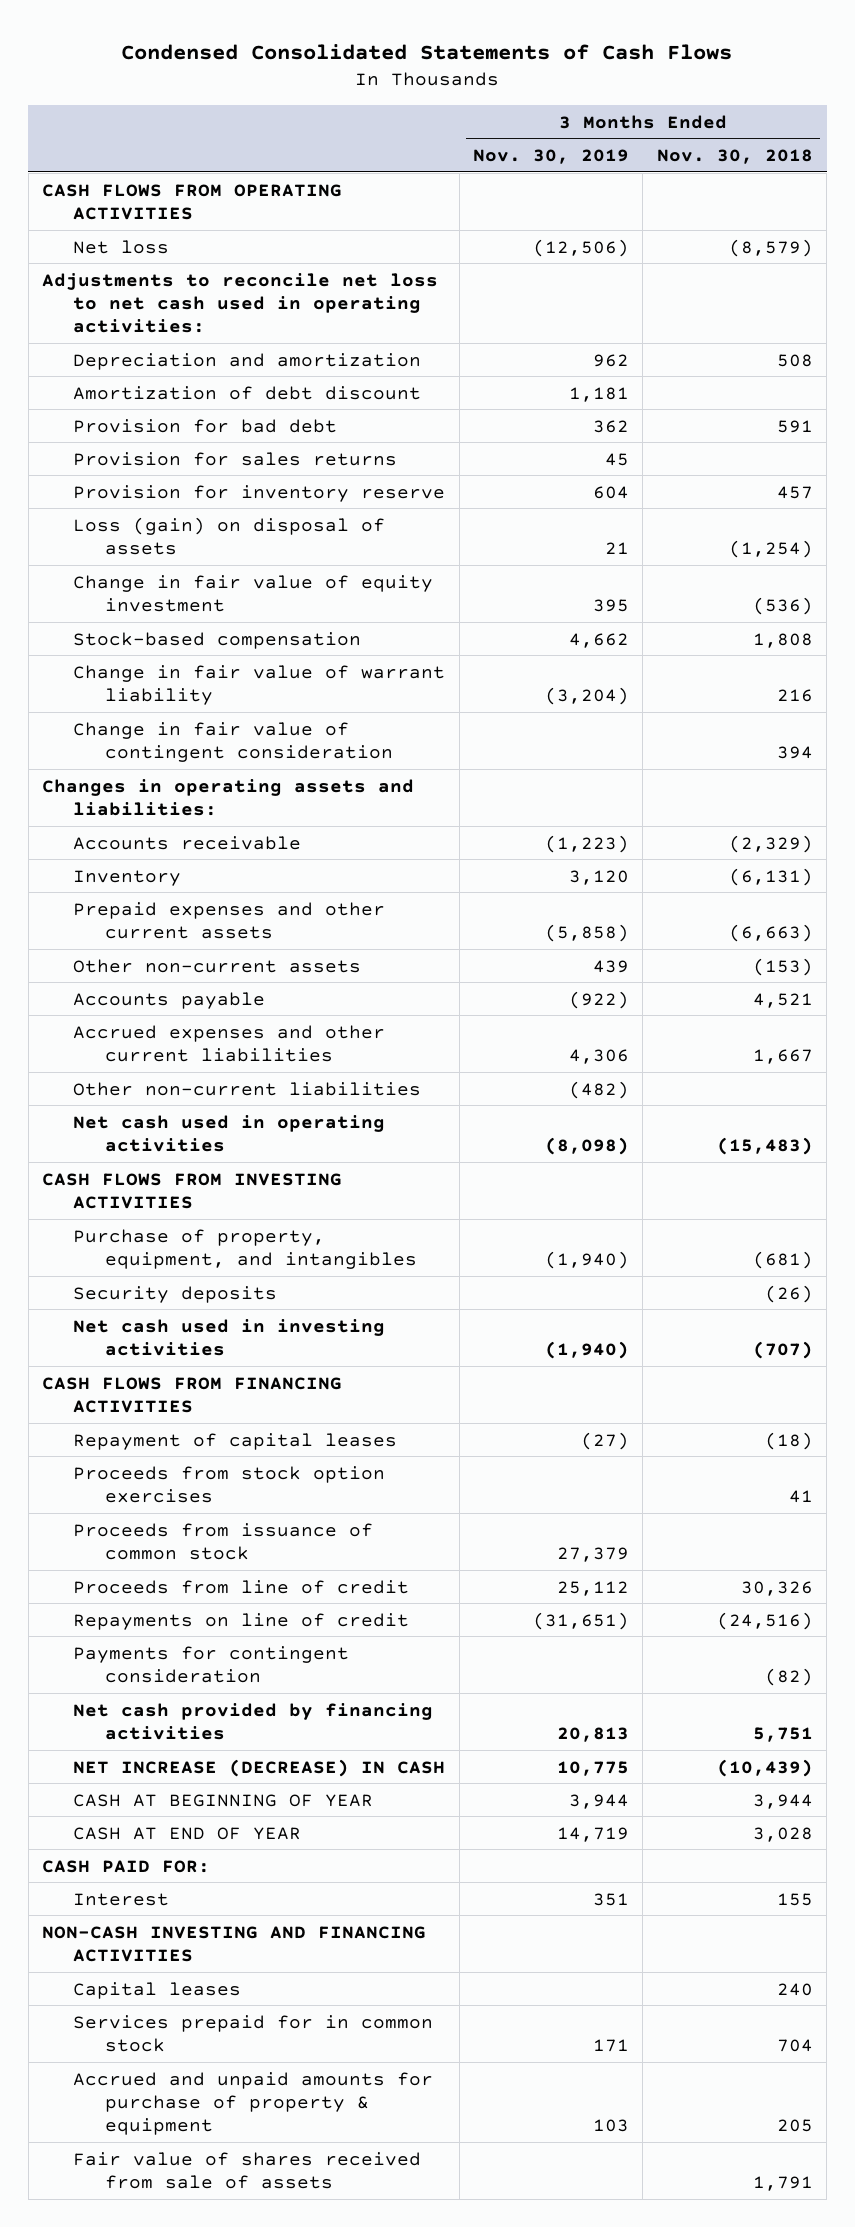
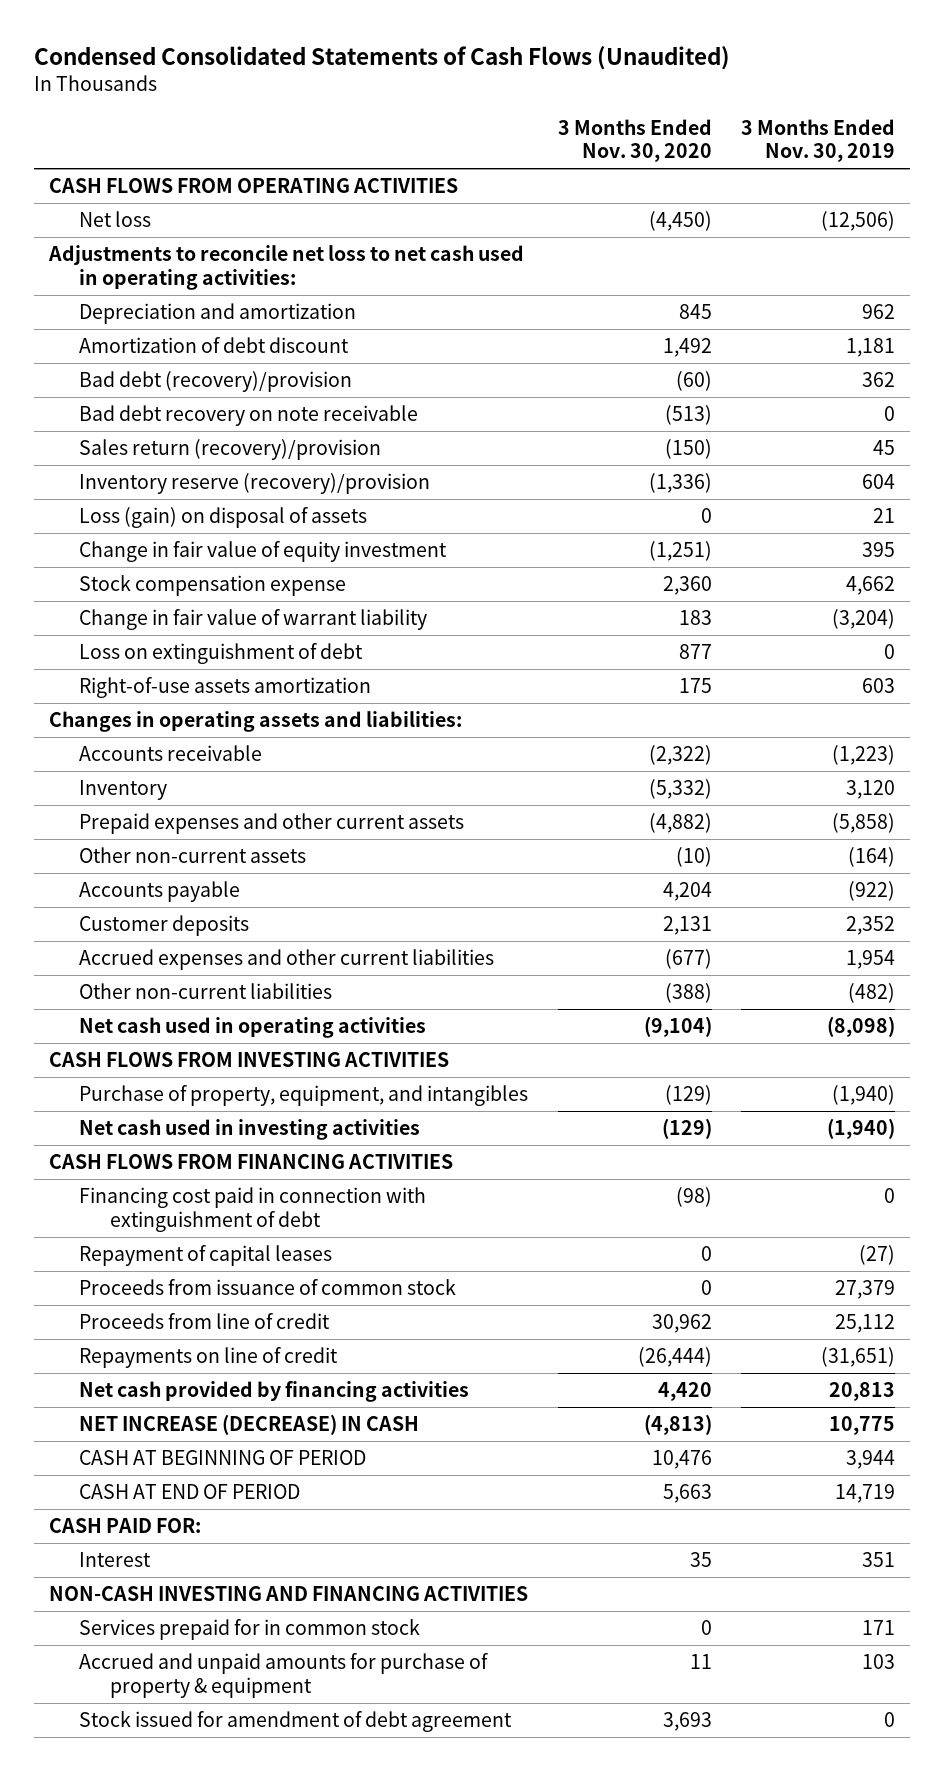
- Condensed Consolidated Statements of Cash Flows
+ Condensed Consolidated Statements of Cash Flows (Unaudited)
- | 3 Months Ended Nov. 30, 2019 | 3 Months Ended Nov. 30, 2018
+ | 3 Months Ended Nov. 30, 2020 | 3 Months Ended Nov. 30, 2019
- Provision for bad debt | 362 | 591
- Provision for sales returns | 45 |
- Provision for inventory reserve | 604 | 457
+ Bad debt (recovery)/provision | (60) | 362
+ Bad debt recovery on note receivable | (513) | 0
+ Sales return (recovery)/provision | (150) | 45
+ Inventory reserve (recovery)/provision | (1,336) | 604
- Stock-based compensation | 4,662 | 1,808
+ Stock compensation expense | 2,360 | 4,662
- Change in fair value of contingent consideration | | 394
+ Loss on extinguishment of debt | 877 | 0
+ Right-of-use assets amortization | 175 | 603
- Other non-current assets | 439 | (153)
+ Other non-current assets | (10) | (164)
- Accrued expenses and other current liabilities | 4,306 | 1,667
+ Customer deposits | 2,131 | 2,352
+ Accrued expenses and other current liabilities | (677) | 1,954
- Security deposits | | (26)
+ Financing cost paid in connection with extinguishment of debt | (98) | 0
- Proceeds from stock option exercises | | 41
- Payments for contingent consideration | | (82)
- CASH AT BEGINNING OF YEAR | 3,944 | 3,944
- CASH AT END OF YEAR | 14,719 | 3,028
+ CASH AT BEGINNING OF PERIOD | 10,476 | 3,944
+ CASH AT END OF PERIOD | 5,663 | 14,719
- Capital leases | | 240
- Fair value of shares received from sale of assets | | 1,791
+ Stock issued for amendment of debt agreement | 3,693 | 0

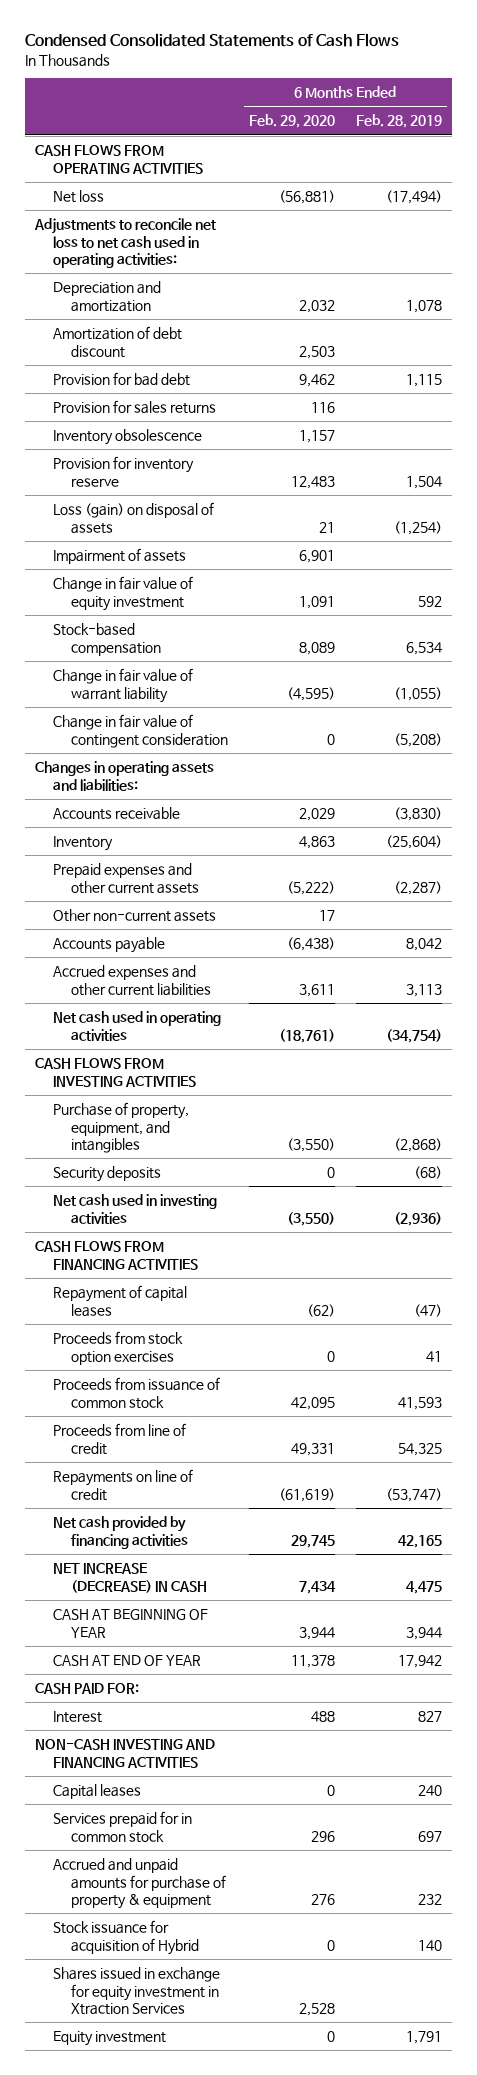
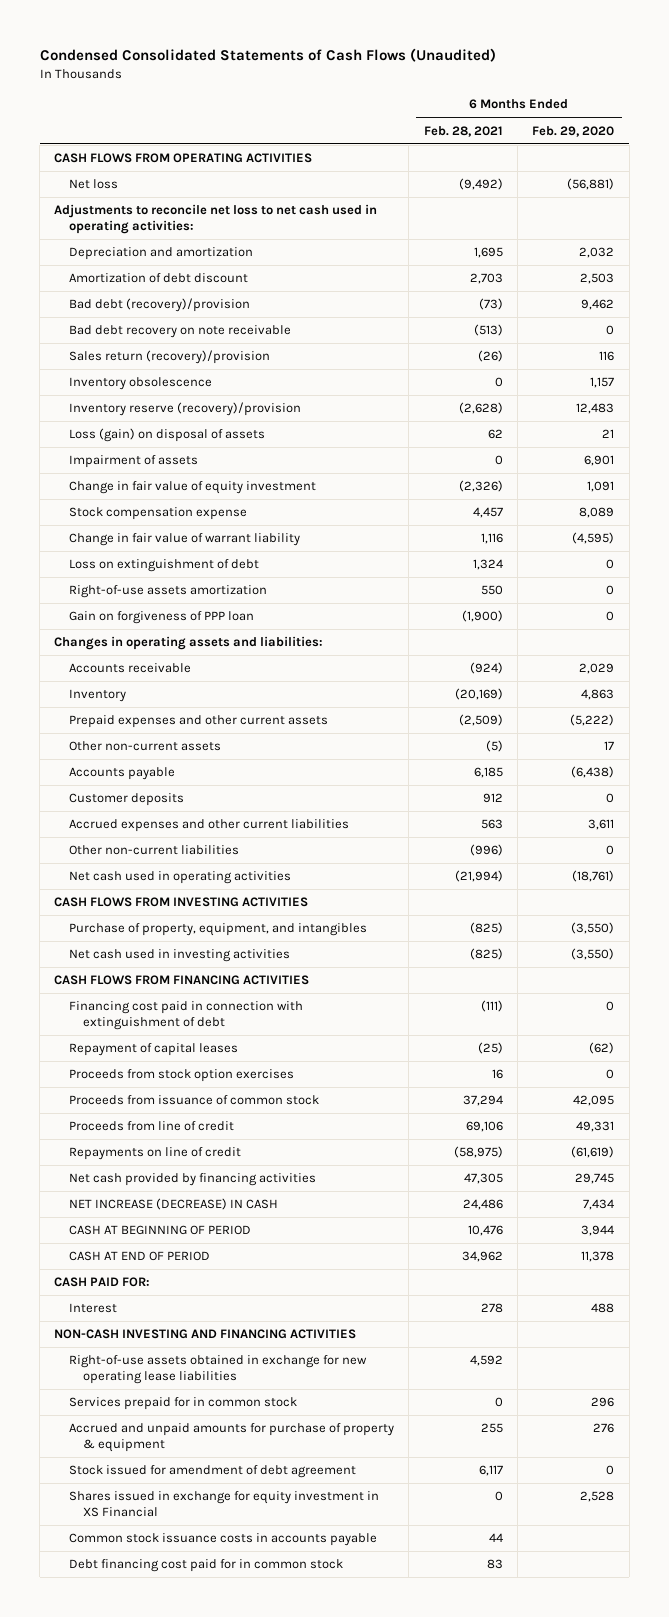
- Condensed Consolidated Statements of Cash Flows
+ Condensed Consolidated Statements of Cash Flows (Unaudited)
- | 6 Months Ended Feb. 29, 2020 | 6 Months Ended Feb. 28, 2019
+ | 6 Months Ended Feb. 28, 2021 | 6 Months Ended Feb. 29, 2020
- Provision for bad debt | 9,462 | 1,115
- Provision for sales returns | 116 |
+ Bad debt (recovery)/provision | (73) | 9,462
+ Bad debt recovery on note receivable | (513) | 0
+ Sales return (recovery)/provision | (26) | 116
- Provision for inventory reserve | 12,483 | 1,504
+ Inventory reserve (recovery)/provision | (2,628) | 12,483
- Stock-based compensation | 8,089 | 6,534
+ Stock compensation expense | 4,457 | 8,089
- Change in fair value of contingent consideration | 0 | (5,208)
+ Loss on extinguishment of debt | 1,324 | 0
+ Right-of-use assets amortization | 550 | 0
+ Gain on forgiveness of PPP loan | (1,900) | 0
+ Customer deposits | 912 | 0
+ Other non-current liabilities | (996) | 0
- Security deposits | 0 | (68)
+ Financing cost paid in connection with extinguishment of debt | (111) | 0
- CASH AT BEGINNING OF YEAR | 3,944 | 3,944
- CASH AT END OF YEAR | 11,378 | 17,942
+ CASH AT BEGINNING OF PERIOD | 10,476 | 3,944
+ CASH AT END OF PERIOD | 34,962 | 11,378
- Capital leases | 0 | 240
+ Right-of-use assets obtained in exchange for new operating lease liabilities | 4,592 |
- Stock issuance for acquisition of Hybrid | 0 | 140
- Shares issued in exchange for equity investment in Xtraction Services | 2,528 |
- Equity investment | 0 | 1,791
+ Stock issued for amendment of debt agreement | 6,117 | 0
+ Shares issued in exchange for equity investment in XS Financial | 0 | 2,528
+ Common stock issuance costs in accounts payable | 44 |
+ Debt financing cost paid for in common stock | 83 |

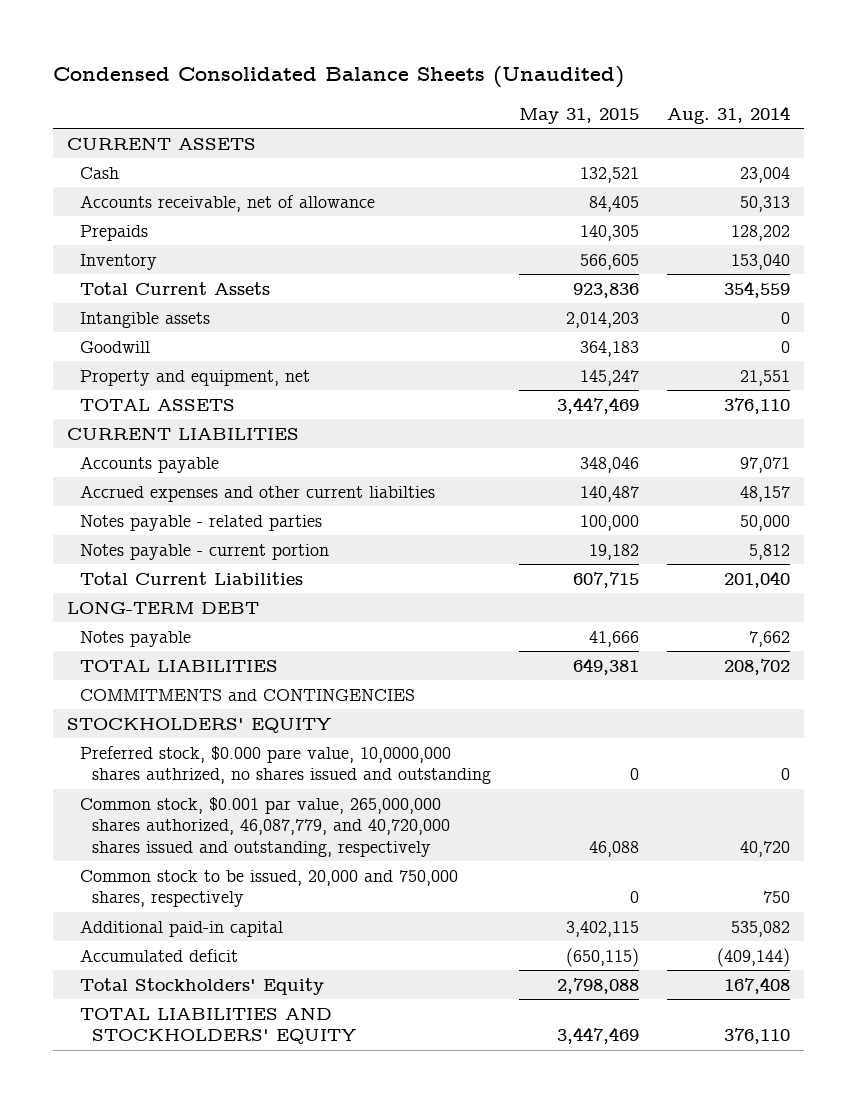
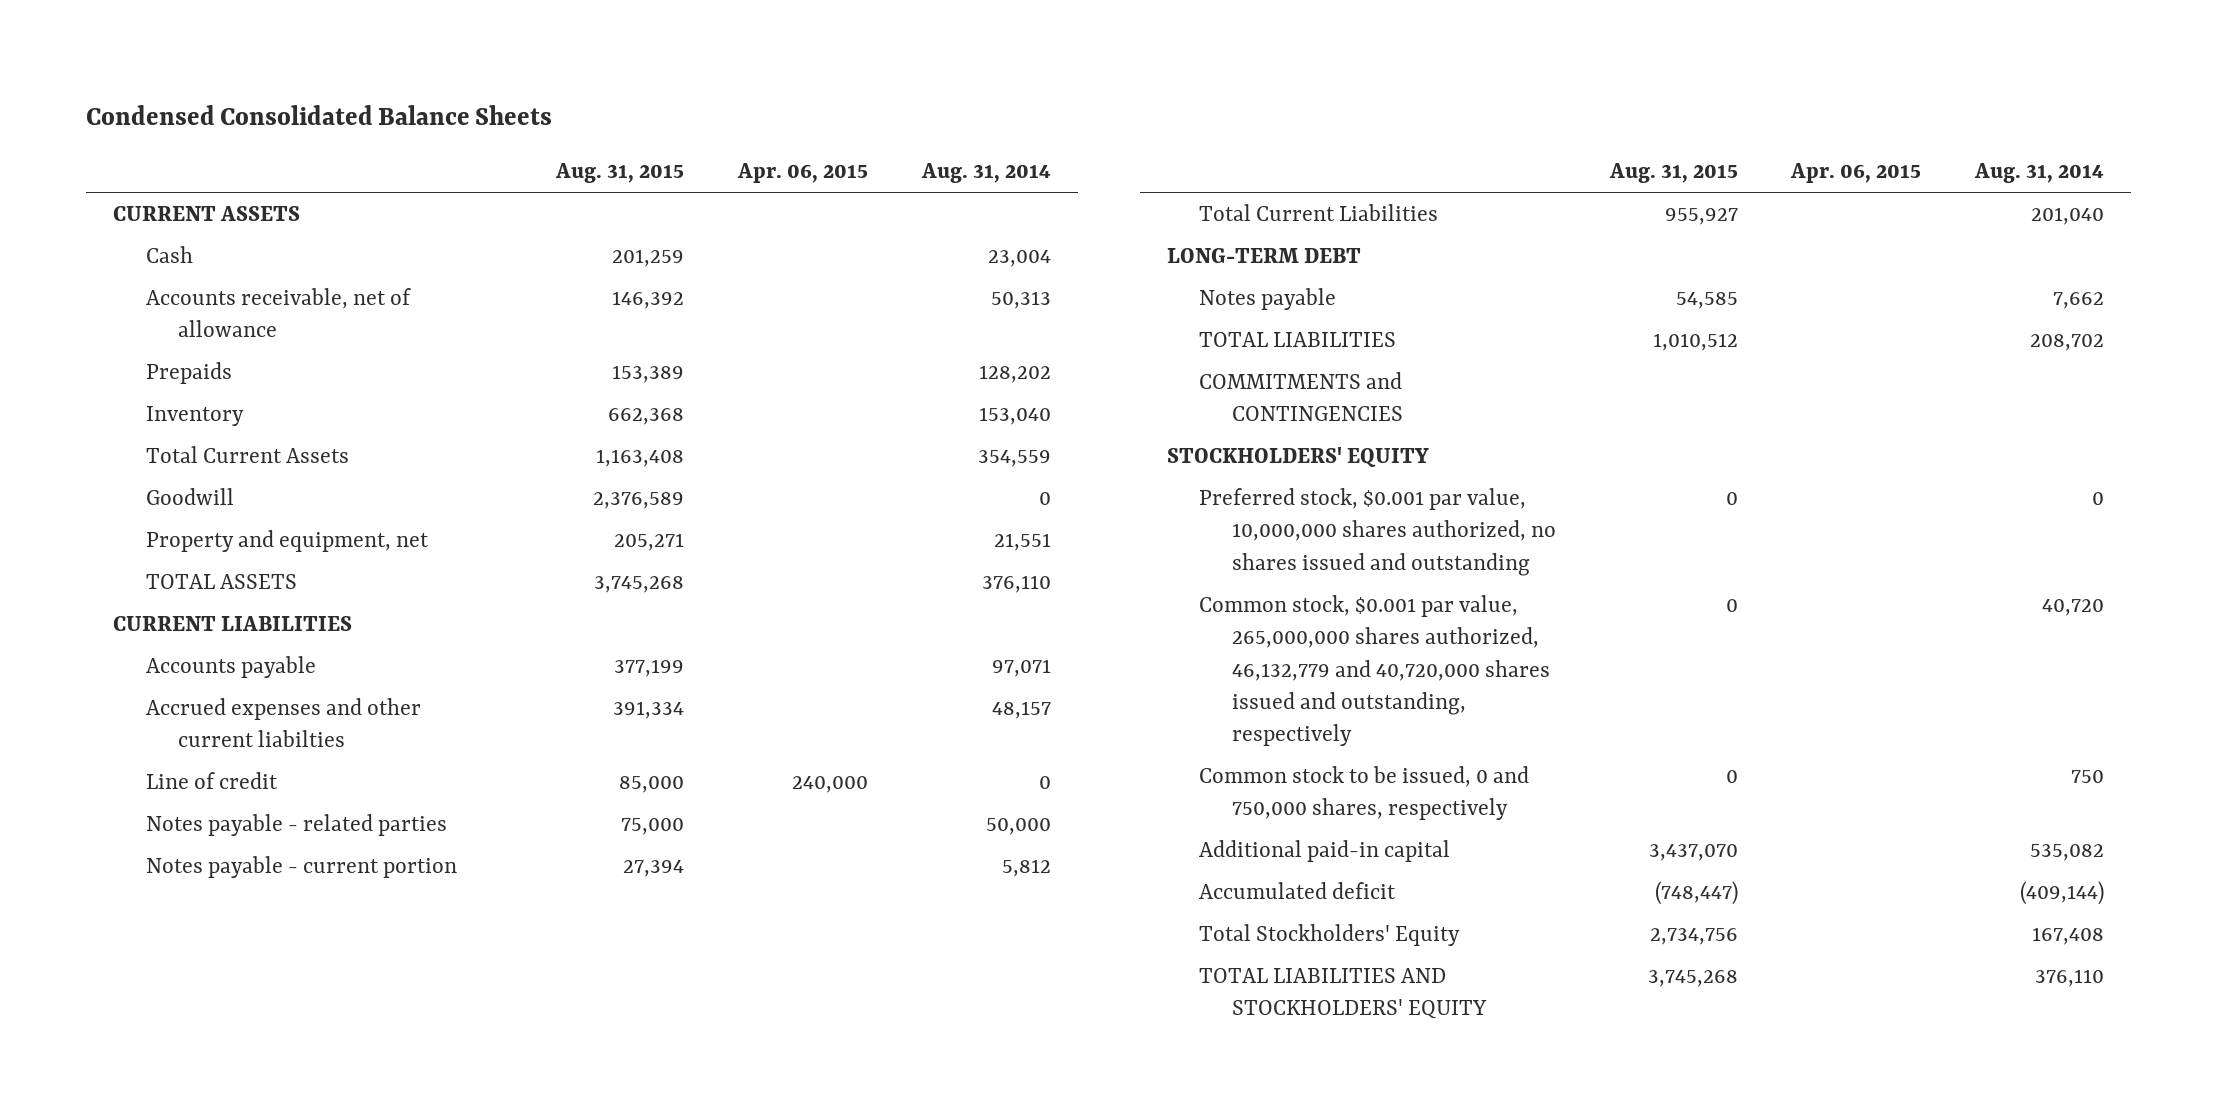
- Condensed Consolidated Balance Sheets (Unaudited)
+ Condensed Consolidated Balance Sheets
- | May 31, 2015 | Aug. 31, 2014
+ | Aug. 31, 2015 | Apr. 06, 2015 | Aug. 31, 2014
- Intangible assets | 2,014,203 | 0
+ Line of credit | 85,000 | 240,000 | 0
- Preferred stock, $0.000 pare value, 10,0000,000 shares authrized, no shares issued and outstanding | 0 | 0
- Common stock, $0.001 par value, 265,000,000 shares authorized, 46,087,779, and 40,720,000 shares issued and outstanding, respectively | 46,088 | 40,720
- Common stock to be issued, 20,000 and 750,000 shares, respectively | 0 | 750
+ Preferred stock, $0.001 par value, 10,000,000 shares authorized, no shares issued and outstanding | 0 | | 0
+ Common stock, $0.001 par value, 265,000,000 shares authorized, 46,132,779 and 40,720,000 shares issued and outstanding, respectively | 0 | | 40,720
+ Common stock to be issued, 0 and 750,000 shares, respectively | 0 | | 750

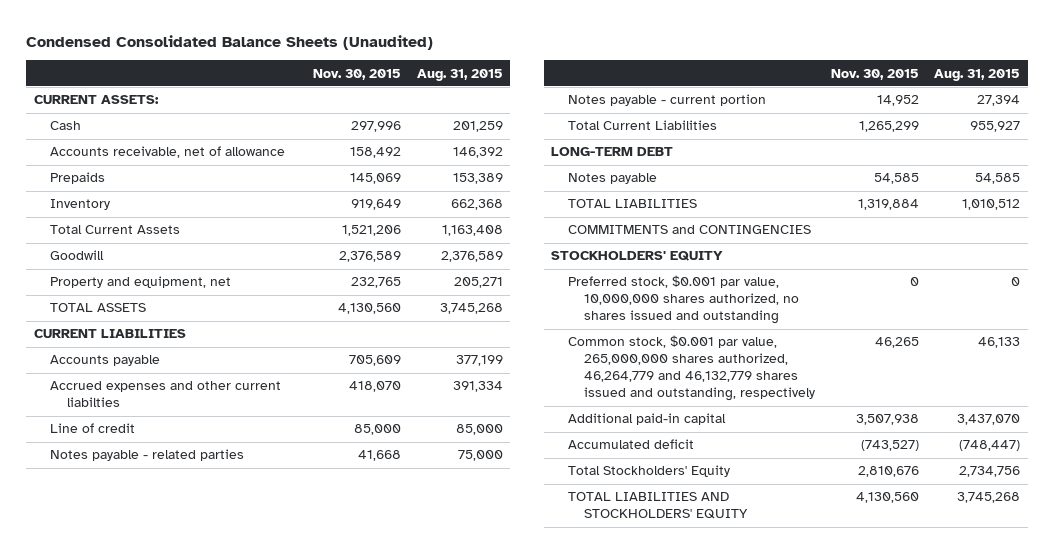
- Condensed Consolidated Balance Sheets
+ Condensed Consolidated Balance Sheets (Unaudited)
- | Aug. 31, 2015 | Apr. 06, 2015 | Aug. 31, 2014
+ | Nov. 30, 2015 | Aug. 31, 2015
- CURRENT ASSETS
+ CURRENT ASSETS:
- Common stock, $0.001 par value, 265,000,000 shares authorized, 46,132,779 and 40,720,000 shares issued and outstanding, respectively | 0 | | 40,720
- Common stock to be issued, 0 and 750,000 shares, respectively | 0 | | 750
+ Common stock, $0.001 par value, 265,000,000 shares authorized, 46,264,779 and 46,132,779 shares issued and outstanding, respectively | 46,265 | 46,133

